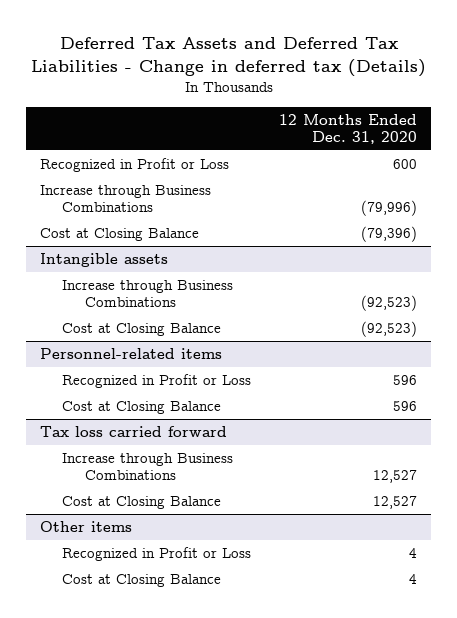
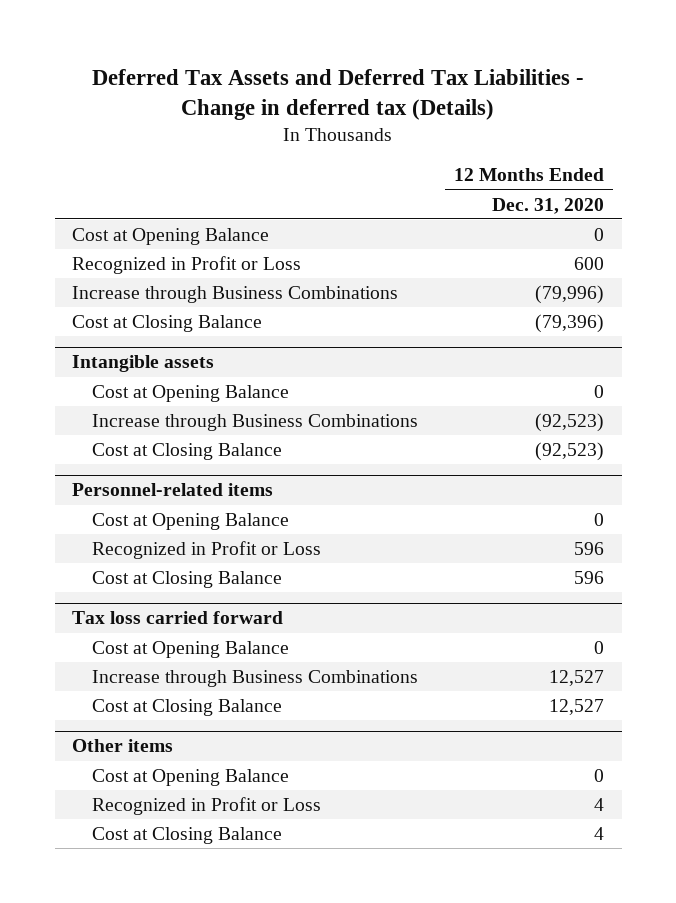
+ Cost at Opening Balance | 0
@ Intangible assets
+ Cost at Opening Balance | 0
@ Personnel-related items
+ Cost at Opening Balance | 0
@ Tax loss carried forward
+ Cost at Opening Balance | 0
@ Other items
+ Cost at Opening Balance | 0

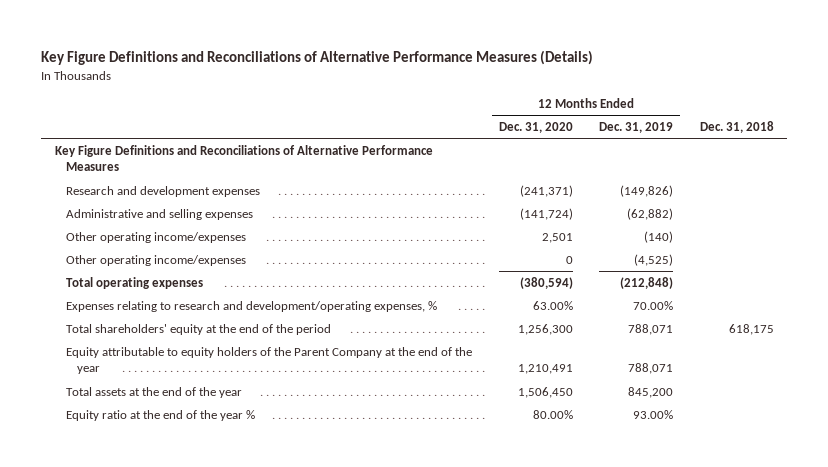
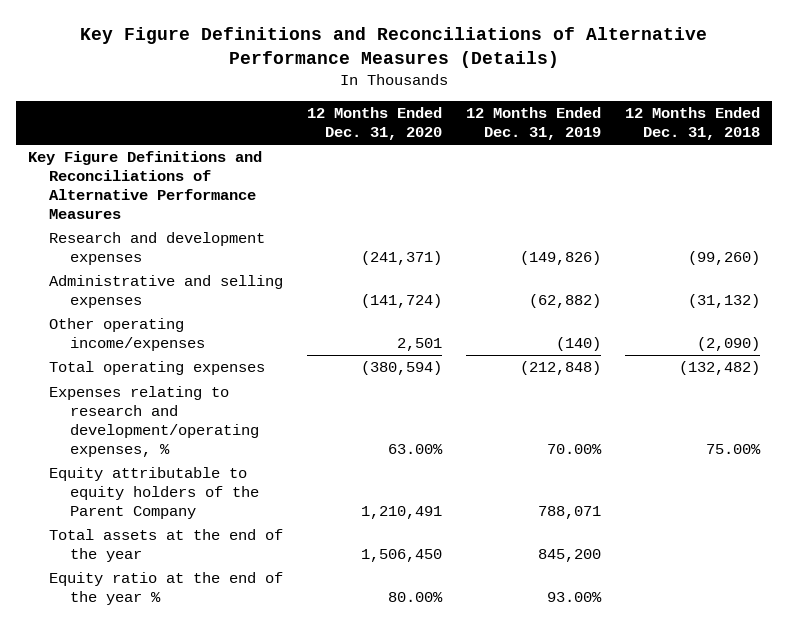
- | 12 Months Ended Dec. 31, 2020 | 12 Months Ended Dec. 31, 2019 | Dec. 31, 2018
+ | 12 Months Ended Dec. 31, 2020 | 12 Months Ended Dec. 31, 2019 | 12 Months Ended Dec. 31, 2018
- Other operating income/expenses | 0 | (4,525) |
- Total shareholders' equity at the end of the period | 1,256,300 | 788,071 | 618,175
- Equity attributable to equity holders of the Parent Company at the end of the year | 1,210,491 | 788,071 |
+ Equity attributable to equity holders of the Parent Company | 1,210,491 | 788,071 |

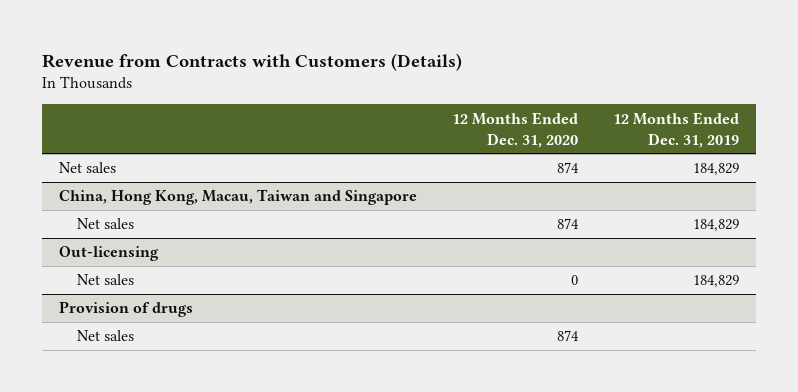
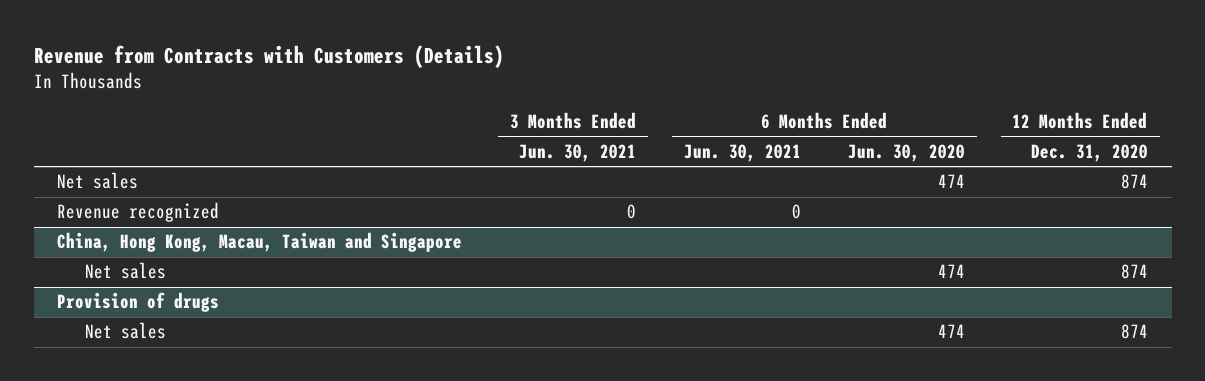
- | 12 Months Ended Dec. 31, 2020 | 12 Months Ended Dec. 31, 2019
+ | 3 Months Ended Jun. 30, 2021 | 6 Months Ended Jun. 30, 2021 | 6 Months Ended Jun. 30, 2020 | 12 Months Ended Dec. 31, 2020
+ Revenue recognized | 0 | 0 | |
- Out-licensing
- Net sales | 0 | 184,829

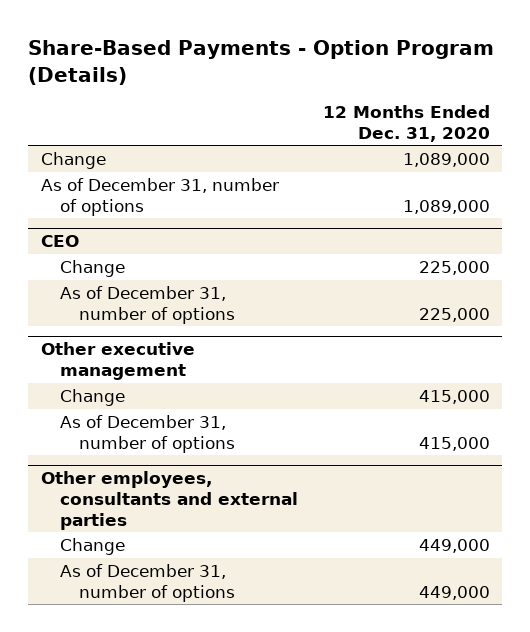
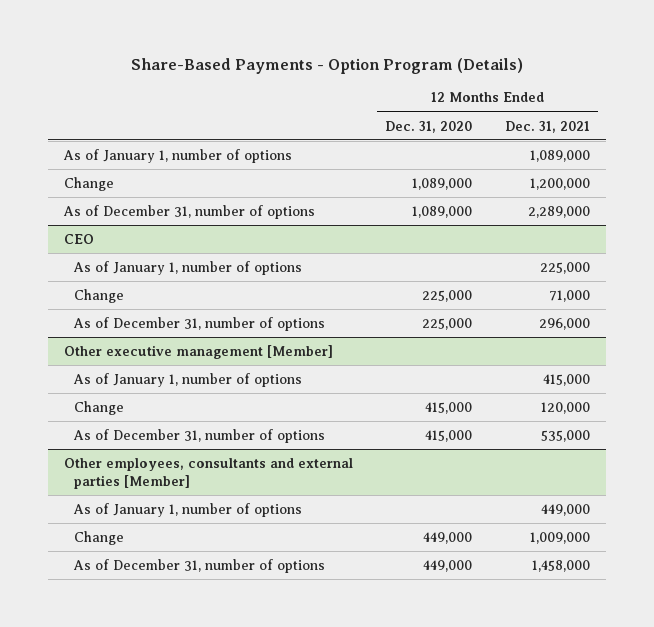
- | 12 Months Ended Dec. 31, 2020
+ | 12 Months Ended Dec. 31, 2020 | 12 Months Ended Dec. 31, 2021
+ As of January 1, number of options | | 1,089,000
@ CEO
+ As of January 1, number of options | | 225,000
- Other executive management
+ Other executive management [Member]
+ As of January 1, number of options | | 415,000
- Other employees, consultants and external parties
+ Other employees, consultants and external parties [Member]
+ As of January 1, number of options | | 449,000

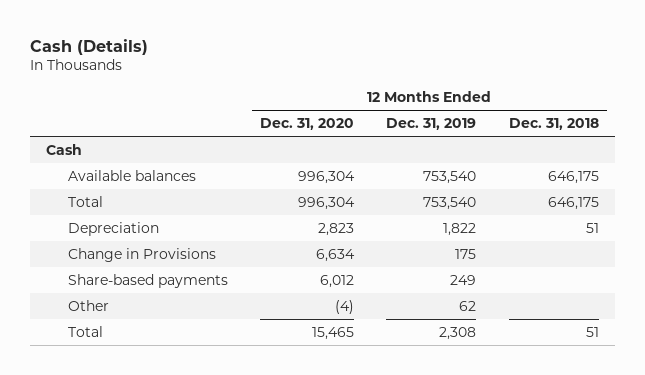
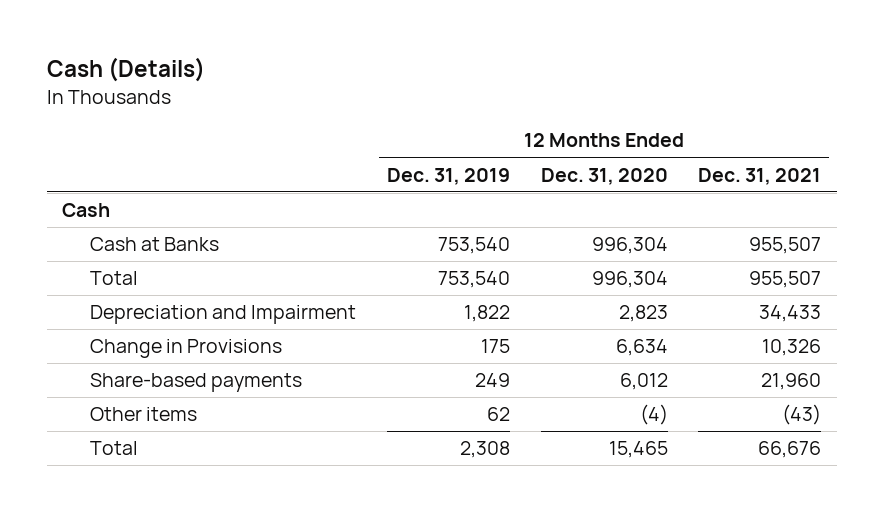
- | 12 Months Ended Dec. 31, 2020 | 12 Months Ended Dec. 31, 2019 | 12 Months Ended Dec. 31, 2018
+ | 12 Months Ended Dec. 31, 2019 | 12 Months Ended Dec. 31, 2020 | 12 Months Ended Dec. 31, 2021
- Available balances | 996,304 | 753,540 | 646,175
+ Cash at Banks | 753,540 | 996,304 | 955,507
- Depreciation | 2,823 | 1,822 | 51
+ Depreciation and Impairment | 1,822 | 2,823 | 34,433
- Other | (4) | 62 |
+ Other items | 62 | (4) | (43)

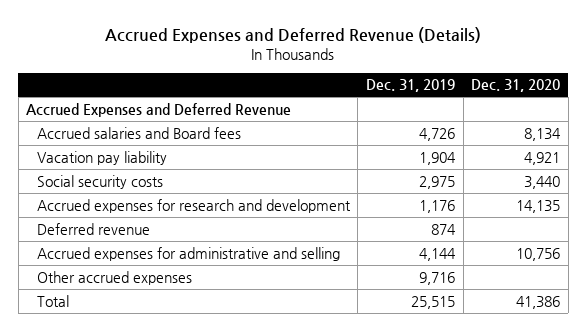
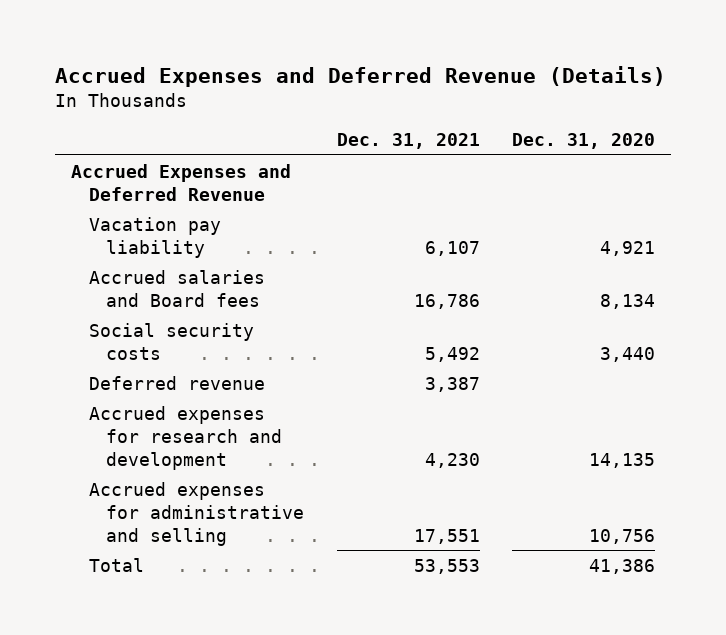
- | Dec. 31, 2019 | Dec. 31, 2020
+ | Dec. 31, 2021 | Dec. 31, 2020
moved down: Accrued salaries and Board fees | 16,786 | 8,134
moved down: Accrued expenses for research and development | 4,230 | 14,135
- Other accrued expenses | 9,716 |

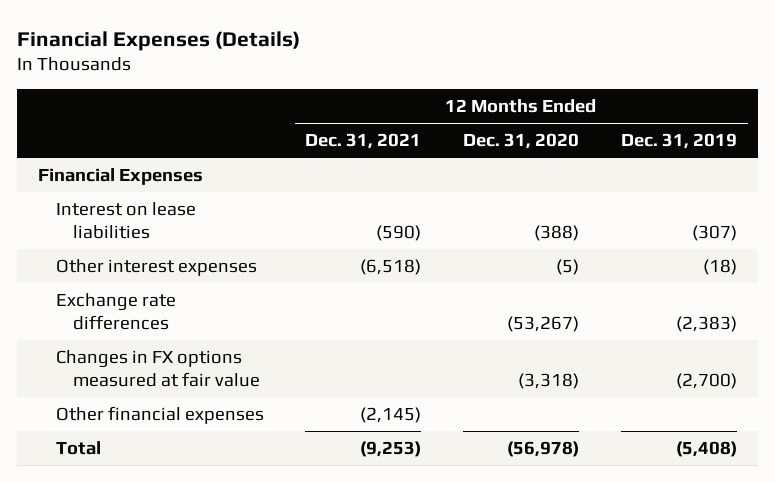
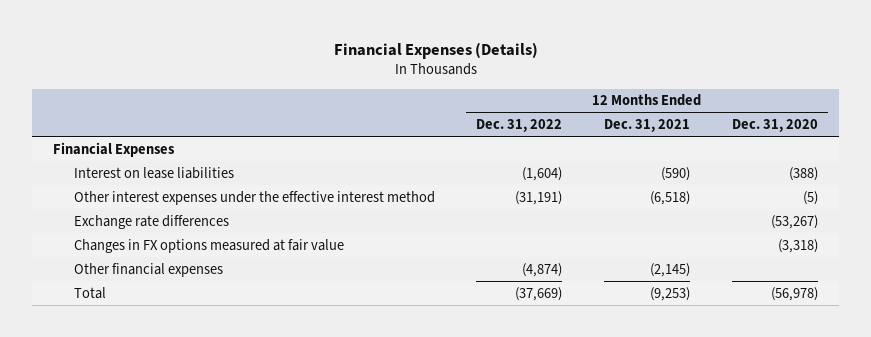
- | 12 Months Ended Dec. 31, 2021 | 12 Months Ended Dec. 31, 2020 | 12 Months Ended Dec. 31, 2019
+ | 12 Months Ended Dec. 31, 2022 | 12 Months Ended Dec. 31, 2021 | 12 Months Ended Dec. 31, 2020
- Other interest expenses | (6,518) | (5) | (18)
+ Other interest expenses under the effective interest method | (31,191) | (6,518) | (5)

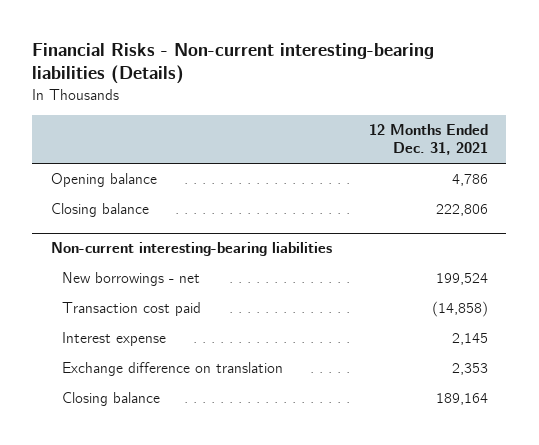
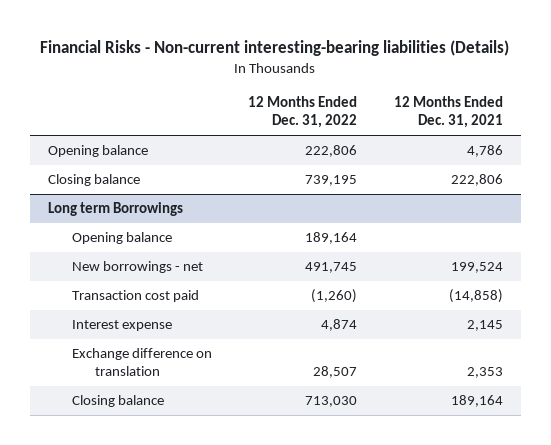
- | 12 Months Ended Dec. 31, 2021
+ | 12 Months Ended Dec. 31, 2022 | 12 Months Ended Dec. 31, 2021
- Non-current interesting-bearing liabilities
+ Long term Borrowings
+ Opening balance | 189,164 |

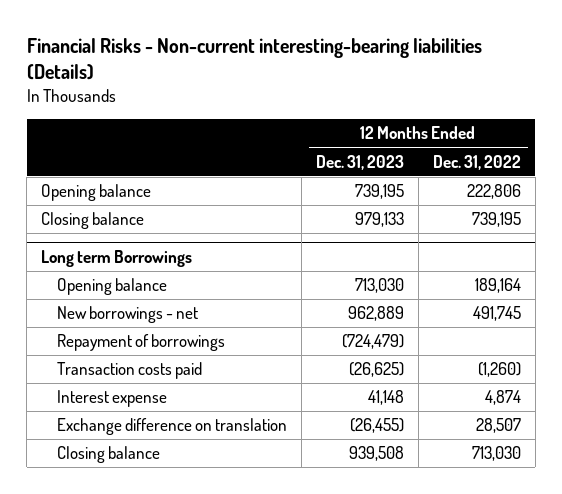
- | 12 Months Ended Dec. 31, 2022 | 12 Months Ended Dec. 31, 2021
+ | 12 Months Ended Dec. 31, 2023 | 12 Months Ended Dec. 31, 2022
@ Long term Borrowings
- Transaction cost paid | (1,260) | (14,858)
+ Repayment of borrowings | (724,479) |
+ Transaction costs paid | (26,625) | (1,260)

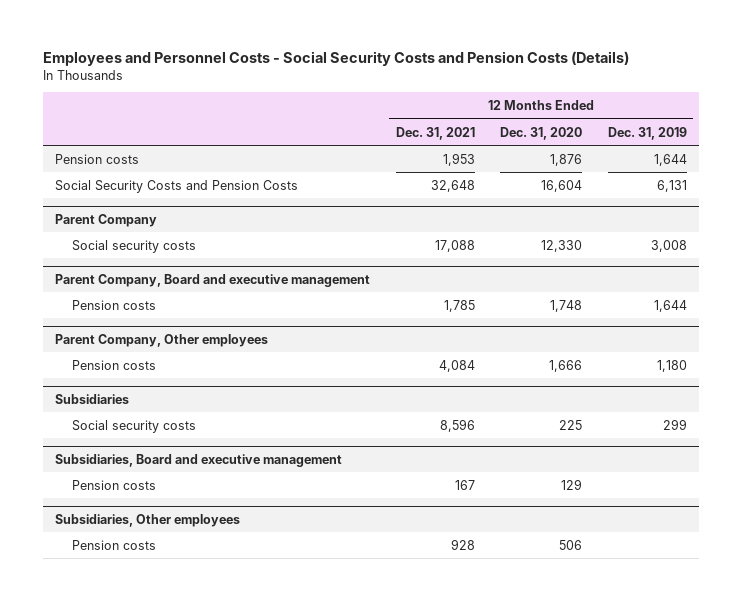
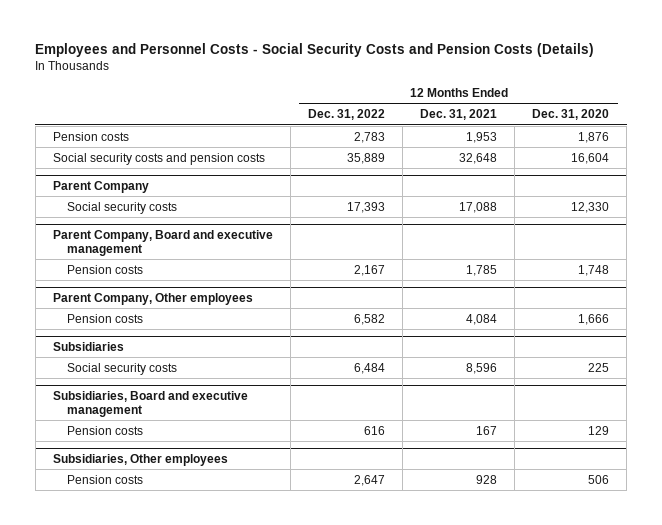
- | 12 Months Ended Dec. 31, 2021 | 12 Months Ended Dec. 31, 2020 | 12 Months Ended Dec. 31, 2019
+ | 12 Months Ended Dec. 31, 2022 | 12 Months Ended Dec. 31, 2021 | 12 Months Ended Dec. 31, 2020
- Social Security Costs and Pension Costs | 32,648 | 16,604 | 6,131
+ Social security costs and pension costs | 35,889 | 32,648 | 16,604

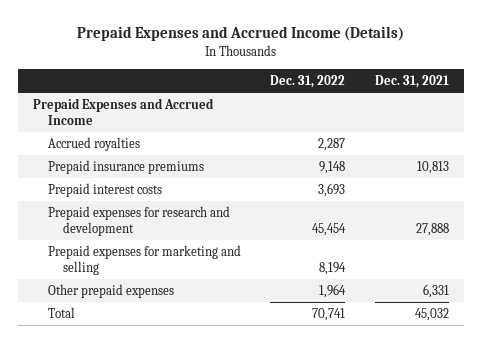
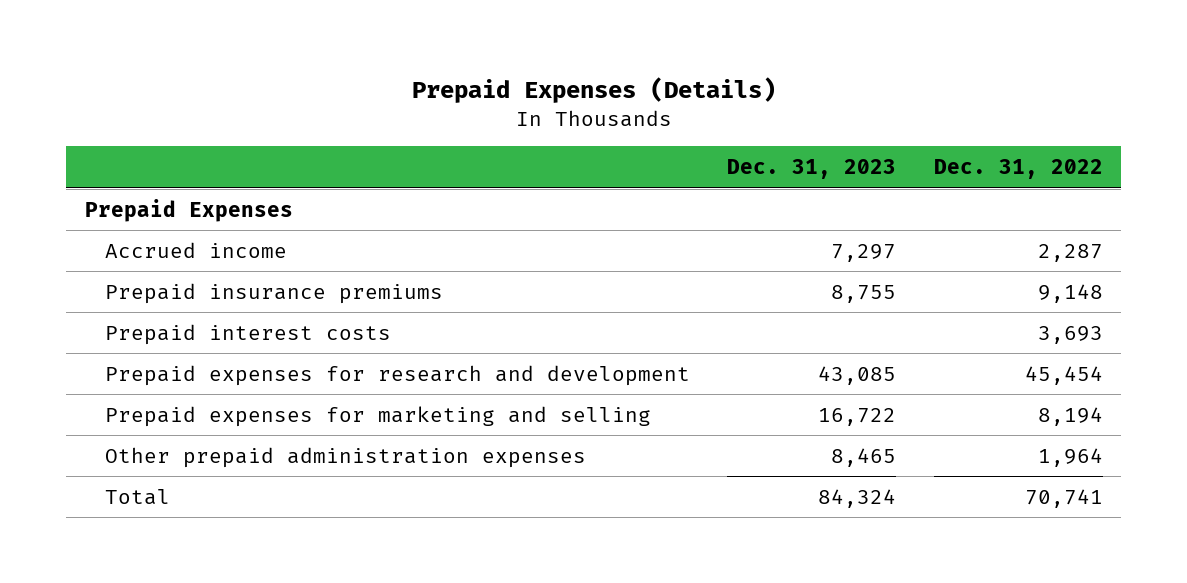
- Prepaid Expenses and Accrued Income (Details)
+ Prepaid Expenses (Details)
- | Dec. 31, 2022 | Dec. 31, 2021
+ | Dec. 31, 2023 | Dec. 31, 2022
- Prepaid Expenses and Accrued Income
- Accrued royalties | 2,287 |
+ Prepaid Expenses
+ Accrued income | 7,297 | 2,287
- Other prepaid expenses | 1,964 | 6,331
+ Other prepaid administration expenses | 8,465 | 1,964

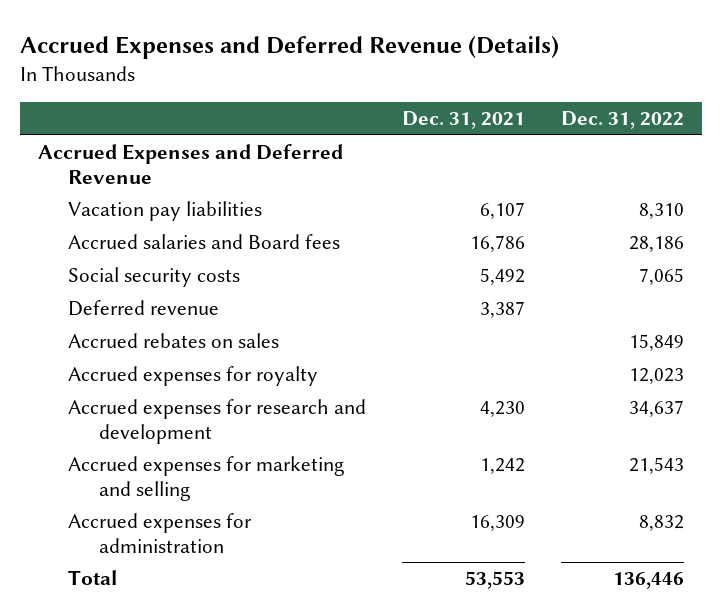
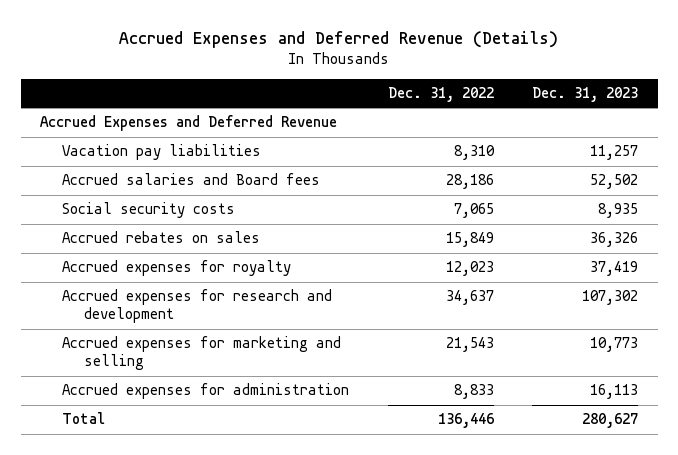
- | Dec. 31, 2021 | Dec. 31, 2022
+ | Dec. 31, 2022 | Dec. 31, 2023
- Deferred revenue | 3,387 |
- Accrued expenses for administration | 16,309 | 8,832
+ Accrued expenses for administration | 8,833 | 16,113

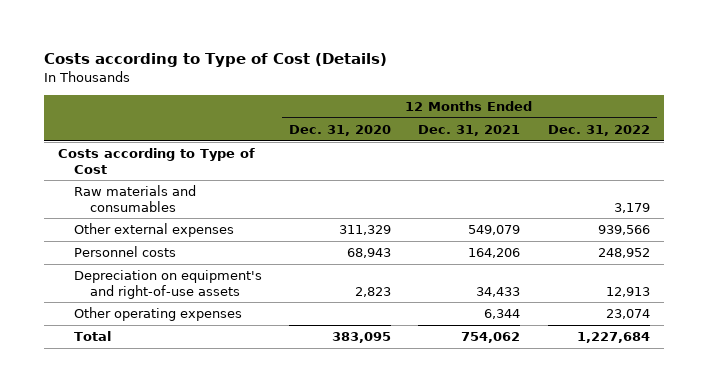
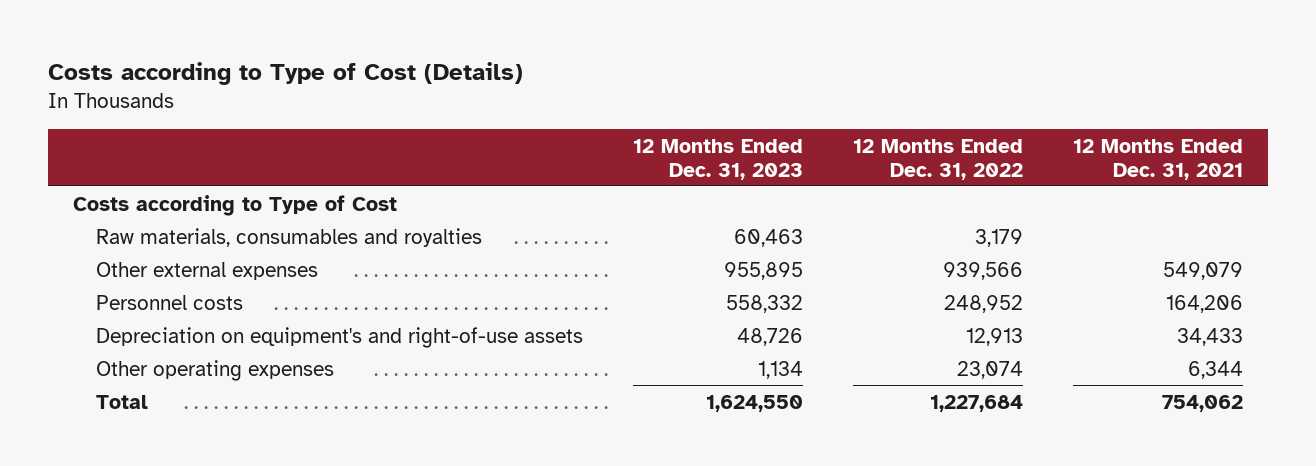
- | 12 Months Ended Dec. 31, 2020 | 12 Months Ended Dec. 31, 2021 | 12 Months Ended Dec. 31, 2022
+ | 12 Months Ended Dec. 31, 2023 | 12 Months Ended Dec. 31, 2022 | 12 Months Ended Dec. 31, 2021
- Raw materials and consumables | | | 3,179
+ Raw materials, consumables and royalties | 60,463 | 3,179 |

